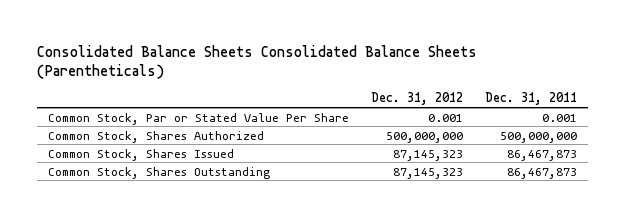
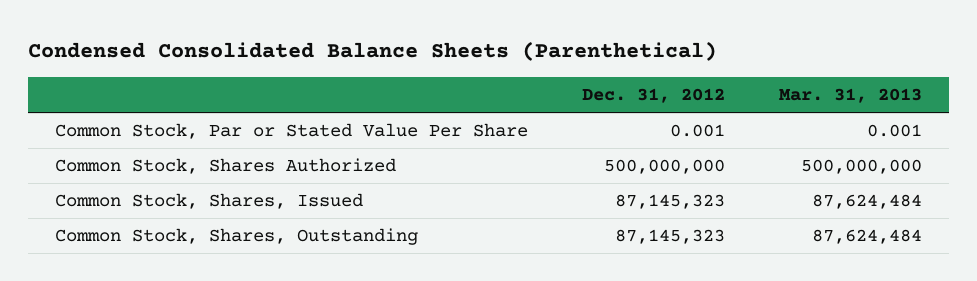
- Consolidated Balance Sheets Consolidated Balance Sheets (Parentheticals)
+ Condensed Consolidated Balance Sheets (Parenthetical)
- | Dec. 31, 2012 | Dec. 31, 2011
+ | Dec. 31, 2012 | Mar. 31, 2013
- Common Stock, Shares Issued | 87,145,323 | 86,467,873
- Common Stock, Shares Outstanding | 87,145,323 | 86,467,873
+ Common Stock, Shares, Issued | 87,145,323 | 87,624,484
+ Common Stock, Shares, Outstanding | 87,145,323 | 87,624,484

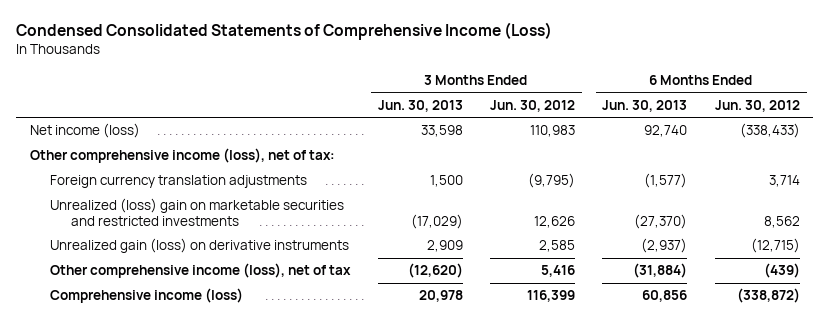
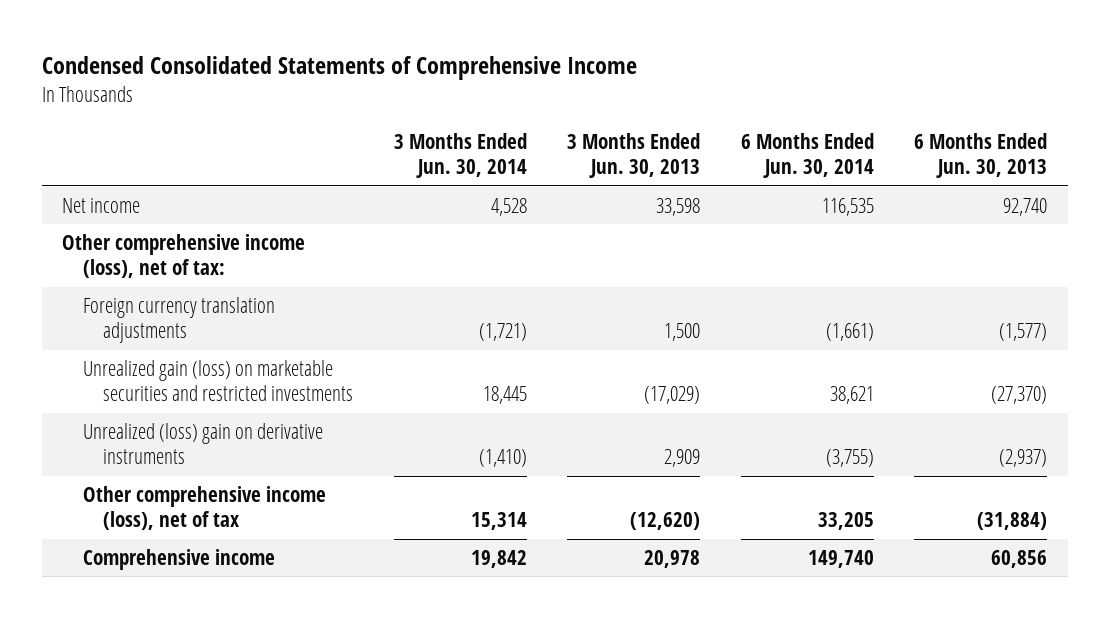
- Condensed Consolidated Statements of Comprehensive Income (Loss)
+ Condensed Consolidated Statements of Comprehensive Income
- | 3 Months Ended Jun. 30, 2013 | 3 Months Ended Jun. 30, 2012 | 6 Months Ended Jun. 30, 2013 | 6 Months Ended Jun. 30, 2012
+ | 3 Months Ended Jun. 30, 2014 | 3 Months Ended Jun. 30, 2013 | 6 Months Ended Jun. 30, 2014 | 6 Months Ended Jun. 30, 2013
- Net income (loss) | 33,598 | 110,983 | 92,740 | (338,433)
+ Net income | 4,528 | 33,598 | 116,535 | 92,740
- Unrealized (loss) gain on marketable securities and restricted investments | (17,029) | 12,626 | (27,370) | 8,562
- Unrealized gain (loss) on derivative instruments | 2,909 | 2,585 | (2,937) | (12,715)
+ Unrealized gain (loss) on marketable securities and restricted investments | 18,445 | (17,029) | 38,621 | (27,370)
+ Unrealized (loss) gain on derivative instruments | (1,410) | 2,909 | (3,755) | (2,937)
- Comprehensive income (loss) | 20,978 | 116,399 | 60,856 | (338,872)
+ Comprehensive income | 19,842 | 20,978 | 149,740 | 60,856

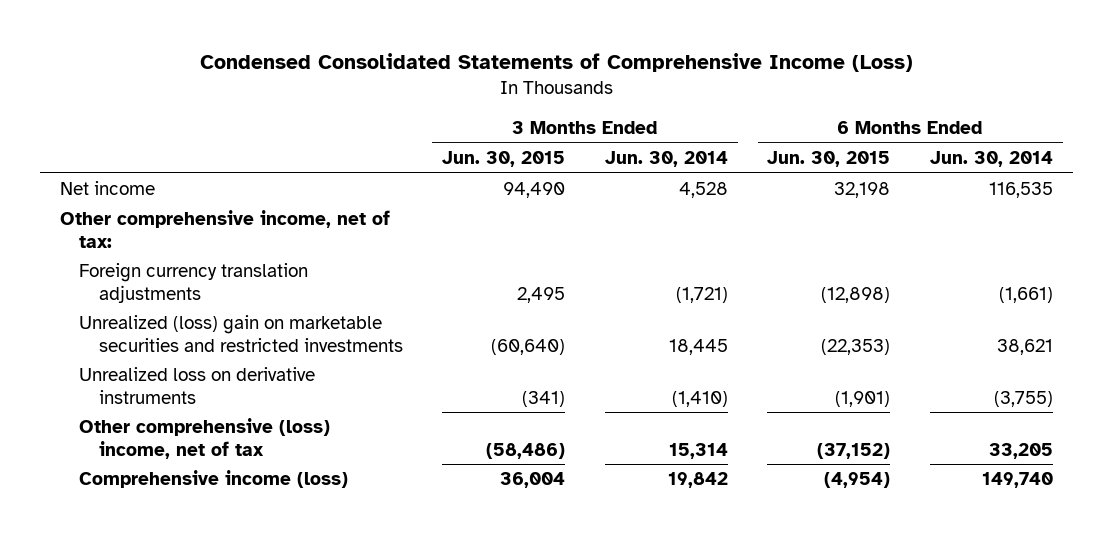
- Condensed Consolidated Statements of Comprehensive Income
+ Condensed Consolidated Statements of Comprehensive Income (Loss)
- | 3 Months Ended Jun. 30, 2014 | 3 Months Ended Jun. 30, 2013 | 6 Months Ended Jun. 30, 2014 | 6 Months Ended Jun. 30, 2013
+ | 3 Months Ended Jun. 30, 2015 | 3 Months Ended Jun. 30, 2014 | 6 Months Ended Jun. 30, 2015 | 6 Months Ended Jun. 30, 2014
- Other comprehensive income (loss), net of tax:
+ Other comprehensive income, net of tax:
- Unrealized gain (loss) on marketable securities and restricted investments | 18,445 | (17,029) | 38,621 | (27,370)
- Unrealized (loss) gain on derivative instruments | (1,410) | 2,909 | (3,755) | (2,937)
- Other comprehensive income (loss), net of tax | 15,314 | (12,620) | 33,205 | (31,884)
- Comprehensive income | 19,842 | 20,978 | 149,740 | 60,856
+ Unrealized (loss) gain on marketable securities and restricted investments | (60,640) | 18,445 | (22,353) | 38,621
+ Unrealized loss on derivative instruments | (341) | (1,410) | (1,901) | (3,755)
+ Other comprehensive (loss) income, net of tax | (58,486) | 15,314 | (37,152) | 33,205
+ Comprehensive income (loss) | 36,004 | 19,842 | (4,954) | 149,740

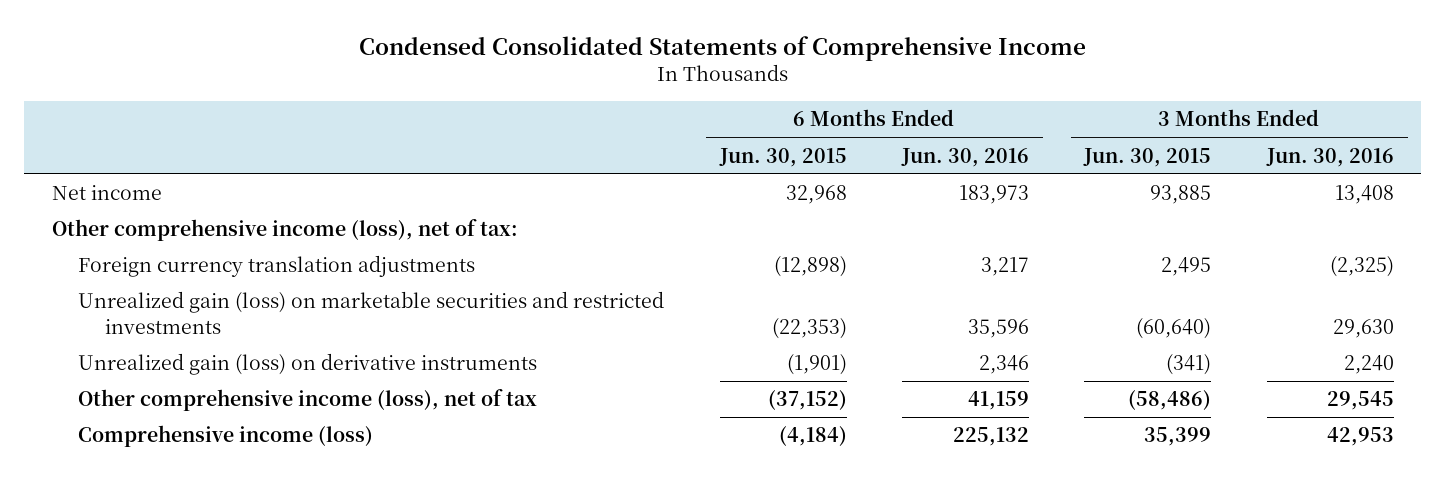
- Condensed Consolidated Statements of Comprehensive Income (Loss)
+ Condensed Consolidated Statements of Comprehensive Income
- | 3 Months Ended Jun. 30, 2015 | 3 Months Ended Jun. 30, 2014 | 6 Months Ended Jun. 30, 2015 | 6 Months Ended Jun. 30, 2014
+ | 6 Months Ended Jun. 30, 2015 | 6 Months Ended Jun. 30, 2016 | 3 Months Ended Jun. 30, 2015 | 3 Months Ended Jun. 30, 2016
- Net income | 94,490 | 4,528 | 32,198 | 116,535
- Other comprehensive income, net of tax:
+ Net income | 32,968 | 183,973 | 93,885 | 13,408
+ Other comprehensive income (loss), net of tax:
- Unrealized (loss) gain on marketable securities and restricted investments | (60,640) | 18,445 | (22,353) | 38,621
- Unrealized loss on derivative instruments | (341) | (1,410) | (1,901) | (3,755)
- Other comprehensive (loss) income, net of tax | (58,486) | 15,314 | (37,152) | 33,205
- Comprehensive income (loss) | 36,004 | 19,842 | (4,954) | 149,740
+ Unrealized gain (loss) on marketable securities and restricted investments | (22,353) | 35,596 | (60,640) | 29,630
+ Unrealized gain (loss) on derivative instruments | (1,901) | 2,346 | (341) | 2,240
+ Other comprehensive income (loss), net of tax | (37,152) | 41,159 | (58,486) | 29,545
+ Comprehensive income (loss) | (4,184) | 225,132 | 35,399 | 42,953

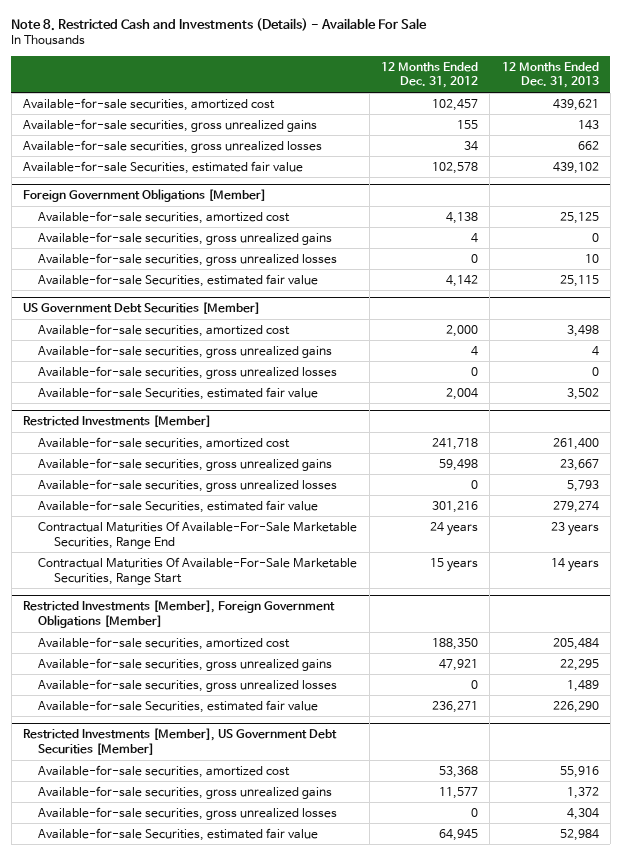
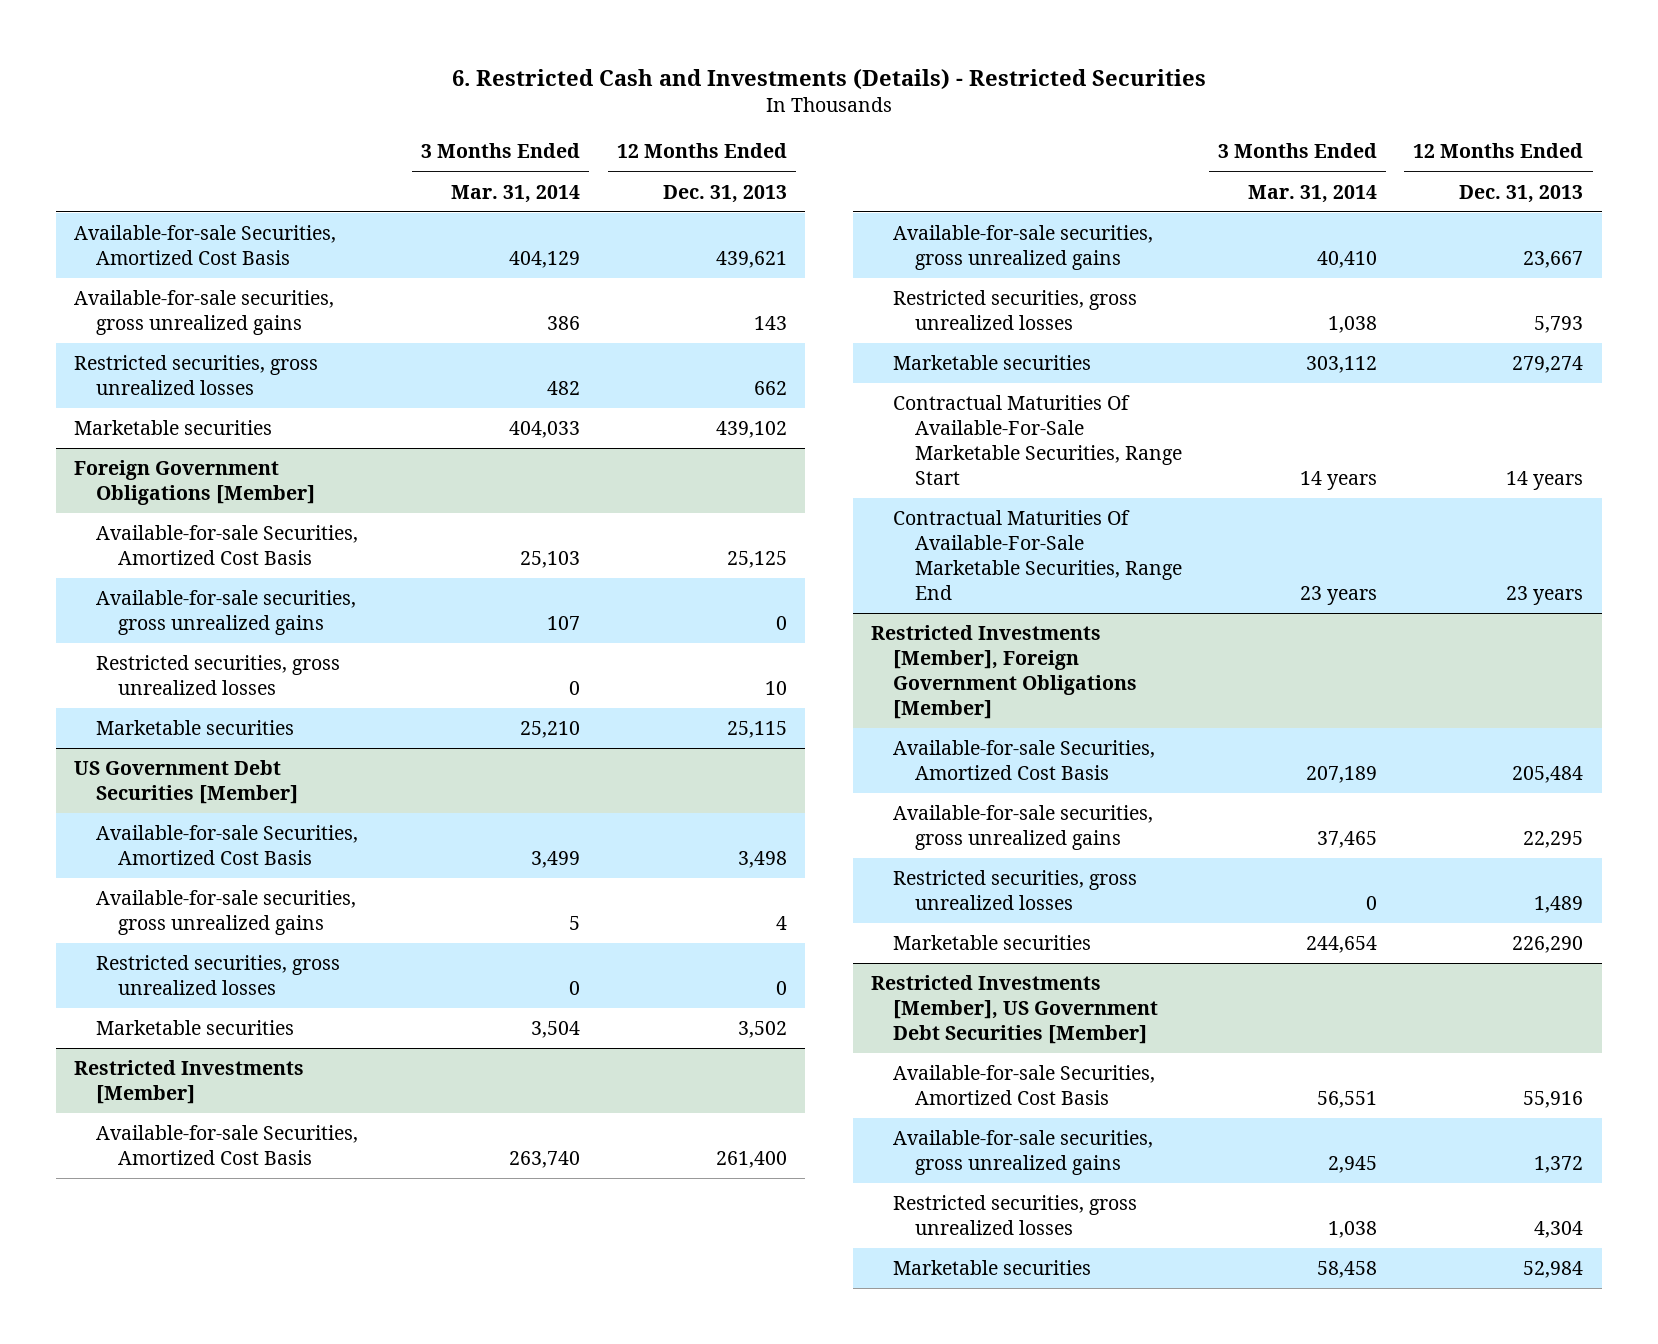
- Note 8. Restricted Cash and Investments (Details) - Available For Sale
+ 6. Restricted Cash and Investments (Details) - Restricted Securities
- | 12 Months Ended Dec. 31, 2012 | 12 Months Ended Dec. 31, 2013
+ | 3 Months Ended Mar. 31, 2014 | 12 Months Ended Dec. 31, 2013
- Available-for-sale securities, amortized cost | 102,457 | 439,621
+ Available-for-sale Securities, Amortized Cost Basis | 404,129 | 439,621
- Available-for-sale securities, gross unrealized losses | 34 | 662
- Available-for-sale Securities, estimated fair value | 102,578 | 439,102
+ Restricted securities, gross unrealized losses | 482 | 662
+ Marketable securities | 404,033 | 439,102
@ Foreign Government Obligations [Member]
- Available-for-sale securities, amortized cost | 4,138 | 25,125
+ Available-for-sale Securities, Amortized Cost Basis | 25,103 | 25,125
- Available-for-sale securities, gross unrealized losses | 0 | 10
- Available-for-sale Securities, estimated fair value | 4,142 | 25,115
+ Restricted securities, gross unrealized losses | 0 | 10
+ Marketable securities | 25,210 | 25,115
@ US Government Debt Securities [Member]
- Available-for-sale securities, amortized cost | 2,000 | 3,498
+ Available-for-sale Securities, Amortized Cost Basis | 3,499 | 3,498
- Available-for-sale securities, gross unrealized losses | 0 | 0
- Available-for-sale Securities, estimated fair value | 2,004 | 3,502
+ Restricted securities, gross unrealized losses | 0 | 0
+ Marketable securities | 3,504 | 3,502
@ Restricted Investments [Member]
- Available-for-sale securities, amortized cost | 241,718 | 261,400
+ Available-for-sale Securities, Amortized Cost Basis | 263,740 | 261,400
- Available-for-sale securities, gross unrealized losses | 0 | 5,793
- Available-for-sale Securities, estimated fair value | 301,216 | 279,274
+ Restricted securities, gross unrealized losses | 1,038 | 5,793
+ Marketable securities | 303,112 | 279,274
moved down: Contractual Maturities Of Available-For-Sale Marketable Securities, Range End | 23 years | 23 years
@ Restricted Investments [Member], Foreign Government Obligations [Member]
- Available-for-sale securities, amortized cost | 188,350 | 205,484
+ Available-for-sale Securities, Amortized Cost Basis | 207,189 | 205,484
- Available-for-sale securities, gross unrealized losses | 0 | 1,489
- Available-for-sale Securities, estimated fair value | 236,271 | 226,290
+ Restricted securities, gross unrealized losses | 0 | 1,489
+ Marketable securities | 244,654 | 226,290
@ Restricted Investments [Member], US Government Debt Securities [Member]
- Available-for-sale securities, amortized cost | 53,368 | 55,916
+ Available-for-sale Securities, Amortized Cost Basis | 56,551 | 55,916
- Available-for-sale securities, gross unrealized losses | 0 | 4,304
- Available-for-sale Securities, estimated fair value | 64,945 | 52,984
+ Restricted securities, gross unrealized losses | 1,038 | 4,304
+ Marketable securities | 58,458 | 52,984

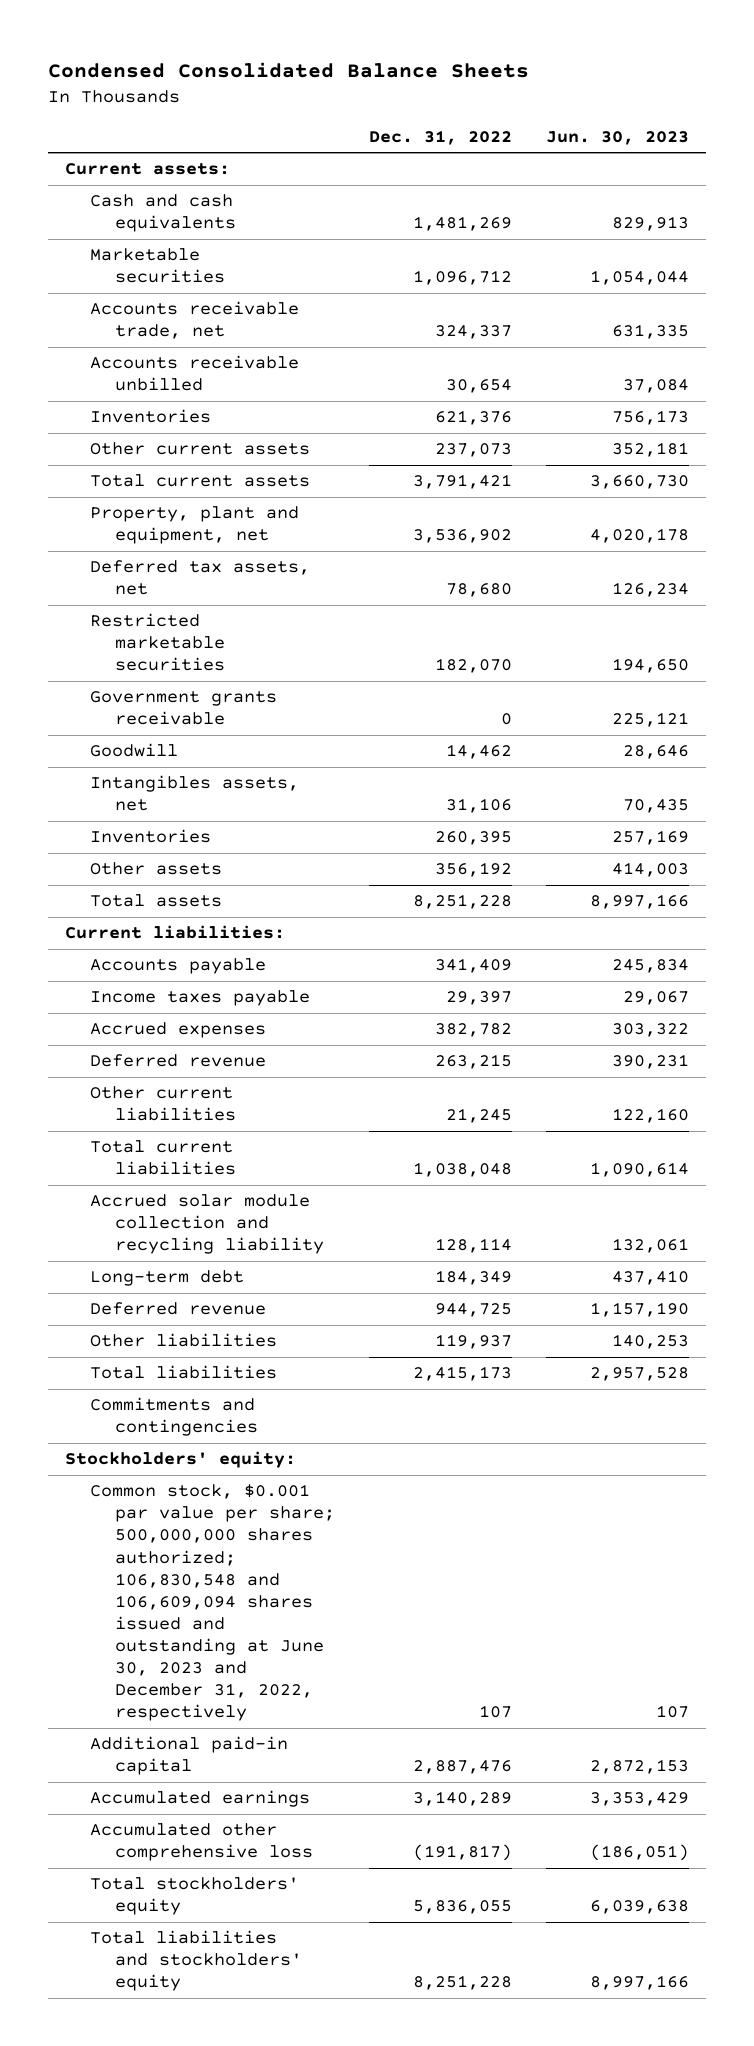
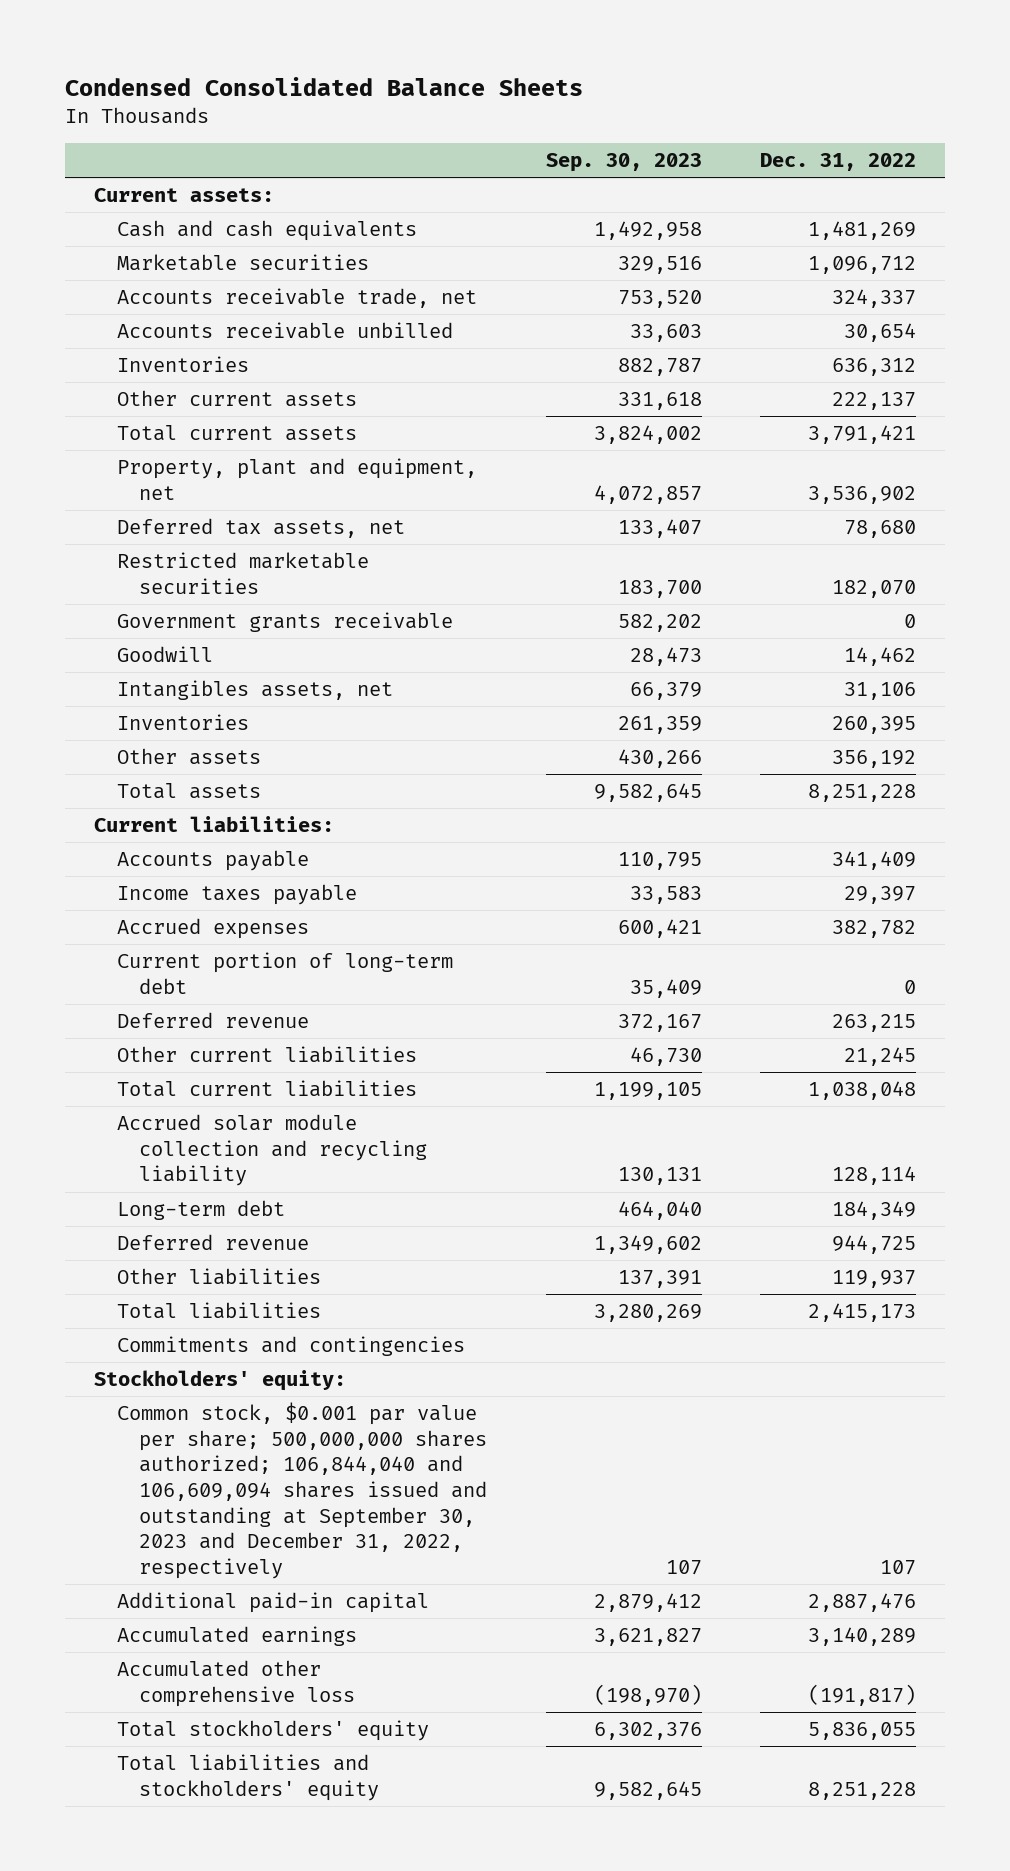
- | Dec. 31, 2022 | Jun. 30, 2023
+ | Sep. 30, 2023 | Dec. 31, 2022
- Inventories | 621,376 | 756,173
- Other current assets | 237,073 | 352,181
+ Inventories | 882,787 | 636,312
+ Other current assets | 331,618 | 222,137
+ Current portion of long-term debt | 35,409 | 0
- Common stock, $0.001 par value per share; 500,000,000 shares authorized; 106,830,548 and 106,609,094 shares issued and outstanding at June 30, 2023 and December 31, 2022, respectively | 107 | 107
+ Common stock, $0.001 par value per share; 500,000,000 shares authorized; 106,844,040 and 106,609,094 shares issued and outstanding at September 30, 2023 and December 31, 2022, respectively | 107 | 107

